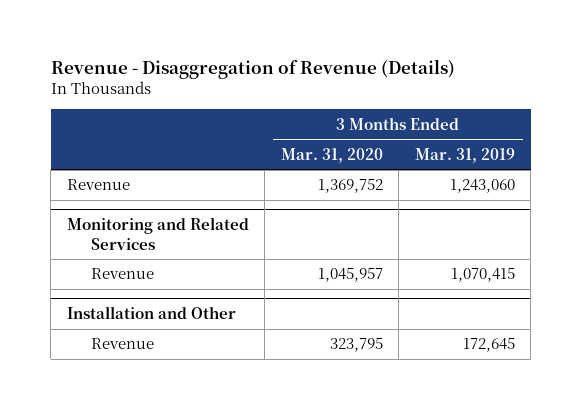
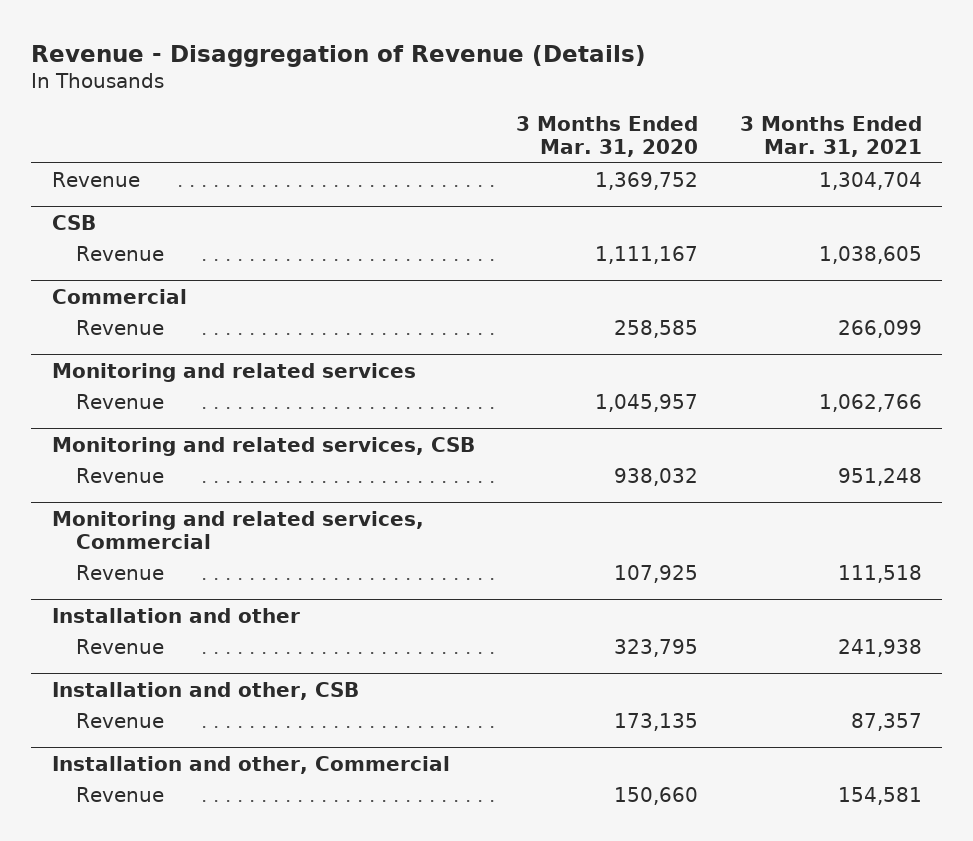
- | 3 Months Ended Mar. 31, 2020 | 3 Months Ended Mar. 31, 2019
+ | 3 Months Ended Mar. 31, 2020 | 3 Months Ended Mar. 31, 2021
- Monitoring and Related Services
+ CSB
+ Revenue | 1,111,167 | 1,038,605
+ Commercial
+ Revenue | 258,585 | 266,099
+ Monitoring and related services
- Installation and Other
+ Monitoring and related services, CSB
+ Revenue | 938,032 | 951,248
+ Monitoring and related services, Commercial
+ Revenue | 107,925 | 111,518
+ Installation and other
+ Installation and other, CSB
+ Revenue | 173,135 | 87,357
+ Installation and other, Commercial
+ Revenue | 150,660 | 154,581

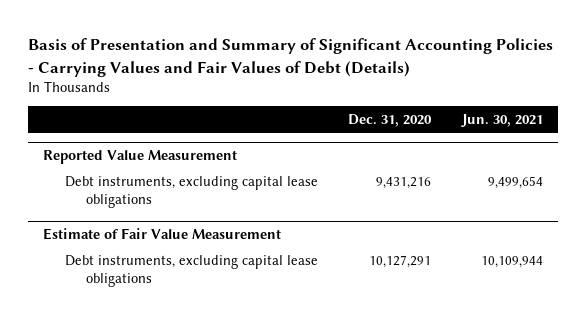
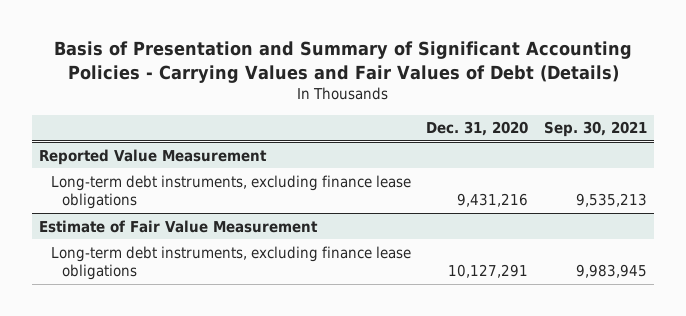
- | Dec. 31, 2020 | Jun. 30, 2021
+ | Dec. 31, 2020 | Sep. 30, 2021
@ Reported Value Measurement
- Debt instruments, excluding capital lease obligations | 9,431,216 | 9,499,654
+ Long-term debt instruments, excluding finance lease obligations | 9,431,216 | 9,535,213
@ Estimate of Fair Value Measurement
- Debt instruments, excluding capital lease obligations | 10,127,291 | 10,109,944
+ Long-term debt instruments, excluding finance lease obligations | 10,127,291 | 9,983,945

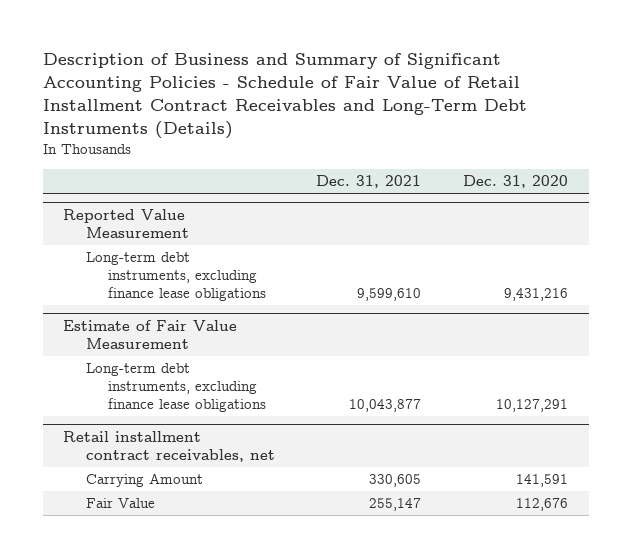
- Basis of Presentation and Summary of Significant Accounting Policies - Carrying Values and Fair Values of Debt (Details)
+ Description of Business and Summary of Significant Accounting Policies - Schedule of Fair Value of Retail Installment Contract Receivables and Long-Term Debt Instruments (Details)
- | Dec. 31, 2020 | Sep. 30, 2021
+ | Dec. 31, 2021 | Dec. 31, 2020
+ Retail installment contract receivables, net
+ Carrying Amount | 330,605 | 141,591
+ Fair Value | 255,147 | 112,676

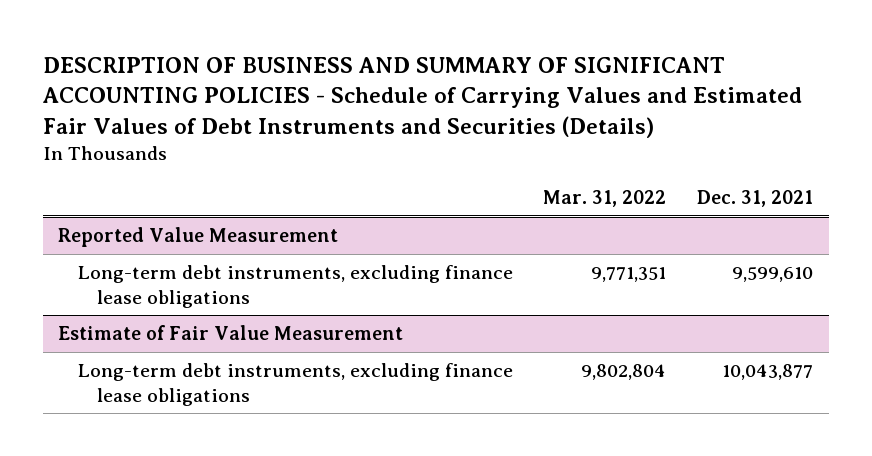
- Description of Business and Summary of Significant Accounting Policies - Schedule of Fair Value of Retail Installment Contract Receivables and Long-Term Debt Instruments (Details)
+ DESCRIPTION OF BUSINESS AND SUMMARY OF SIGNIFICANT ACCOUNTING POLICIES - Schedule of Carrying Values and Estimated Fair Values of Debt Instruments and Securities (Details)
- | Dec. 31, 2021 | Dec. 31, 2020
+ | Mar. 31, 2022 | Dec. 31, 2021
- Retail installment contract receivables, net
- Carrying Amount | 330,605 | 141,591
- Fair Value | 255,147 | 112,676

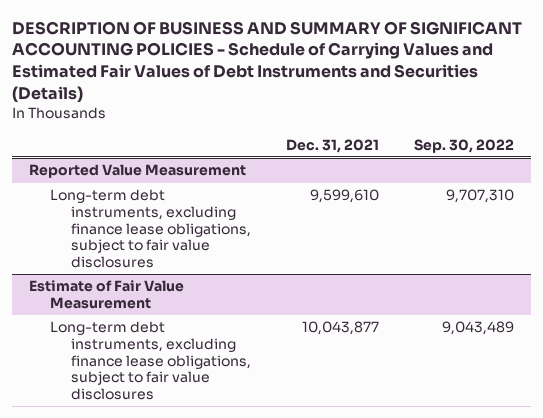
- | Mar. 31, 2022 | Dec. 31, 2021
+ | Dec. 31, 2021 | Sep. 30, 2022
@ Reported Value Measurement
- Long-term debt instruments, excluding finance lease obligations | 9,771,351 | 9,599,610
+ Long-term debt instruments, excluding finance lease obligations, subject to fair value disclosures | 9,599,610 | 9,707,310
@ Estimate of Fair Value Measurement
- Long-term debt instruments, excluding finance lease obligations | 9,802,804 | 10,043,877
+ Long-term debt instruments, excluding finance lease obligations, subject to fair value disclosures | 10,043,877 | 9,043,489

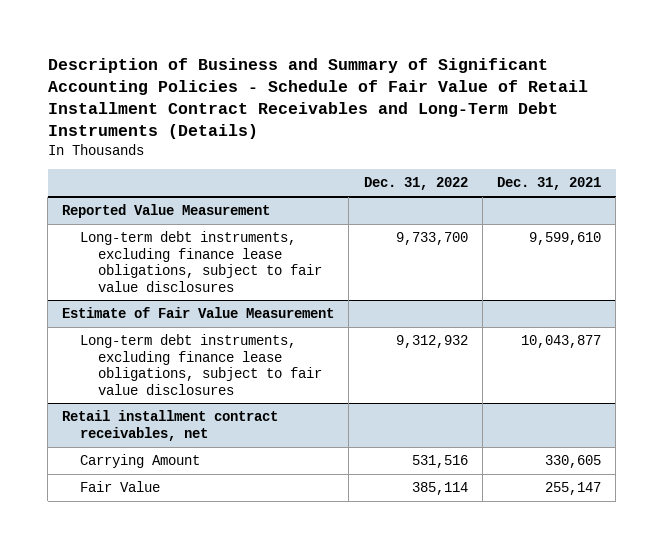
- DESCRIPTION OF BUSINESS AND SUMMARY OF SIGNIFICANT ACCOUNTING POLICIES - Schedule of Carrying Values and Estimated Fair Values of Debt Instruments and Securities (Details)
+ Description of Business and Summary of Significant Accounting Policies - Schedule of Fair Value of Retail Installment Contract Receivables and Long-Term Debt Instruments (Details)
- | Dec. 31, 2021 | Sep. 30, 2022
+ | Dec. 31, 2022 | Dec. 31, 2021
+ Retail installment contract receivables, net
+ Carrying Amount | 531,516 | 330,605
+ Fair Value | 385,114 | 255,147

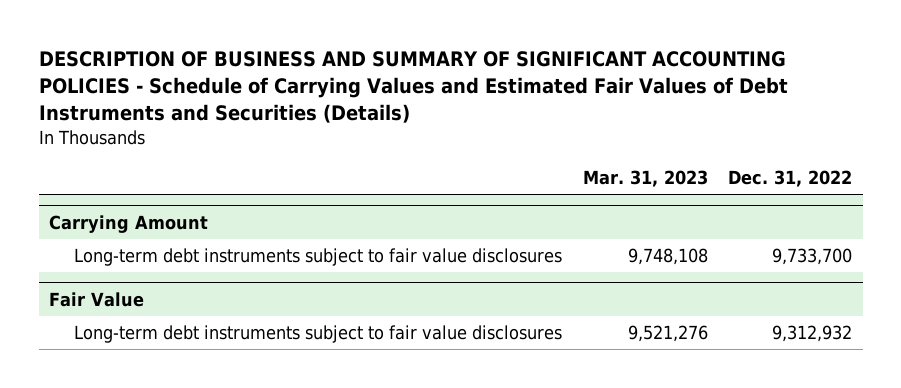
- Description of Business and Summary of Significant Accounting Policies - Schedule of Fair Value of Retail Installment Contract Receivables and Long-Term Debt Instruments (Details)
+ DESCRIPTION OF BUSINESS AND SUMMARY OF SIGNIFICANT ACCOUNTING POLICIES - Schedule of Carrying Values and Estimated Fair Values of Debt Instruments and Securities (Details)
- | Dec. 31, 2022 | Dec. 31, 2021
+ | Mar. 31, 2023 | Dec. 31, 2022
- Reported Value Measurement
- Long-term debt instruments, excluding finance lease obligations, subject to fair value disclosures | 9,733,700 | 9,599,610
- Estimate of Fair Value Measurement
- Long-term debt instruments, excluding finance lease obligations, subject to fair value disclosures | 9,312,932 | 10,043,877
- Retail installment contract receivables, net
- Carrying Amount | 531,516 | 330,605
- Fair Value | 385,114 | 255,147
+ Carrying Amount
+ Long-term debt instruments subject to fair value disclosures | 9,748,108 | 9,733,700
+ Fair Value
+ Long-term debt instruments subject to fair value disclosures | 9,521,276 | 9,312,932

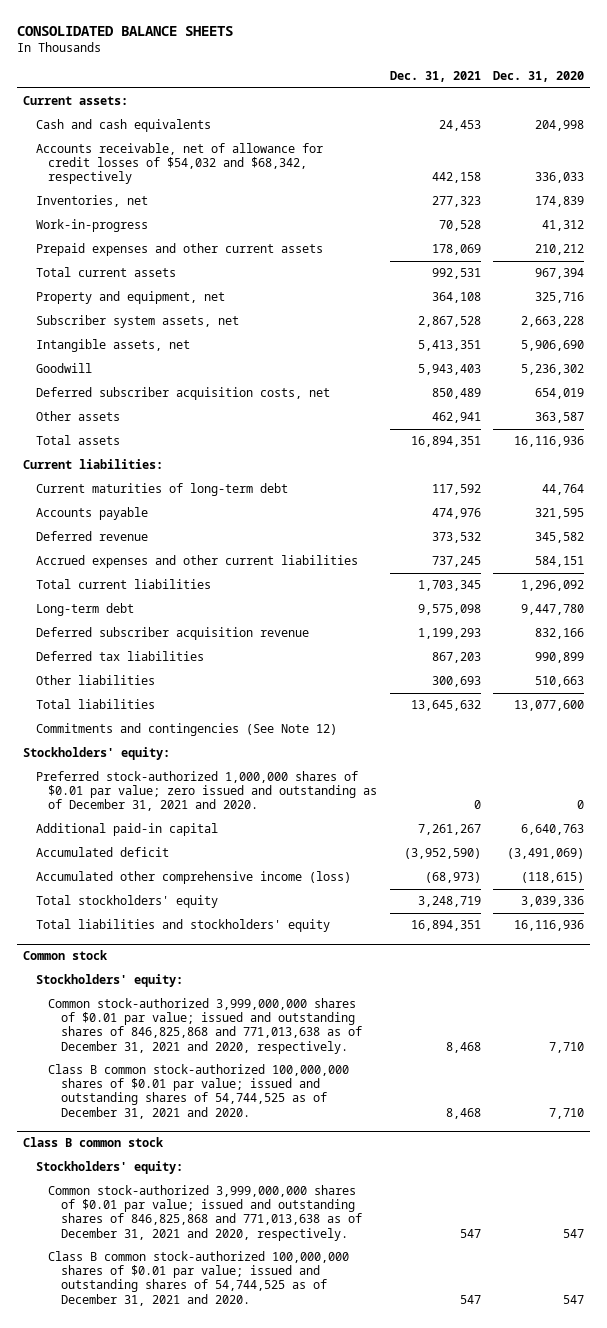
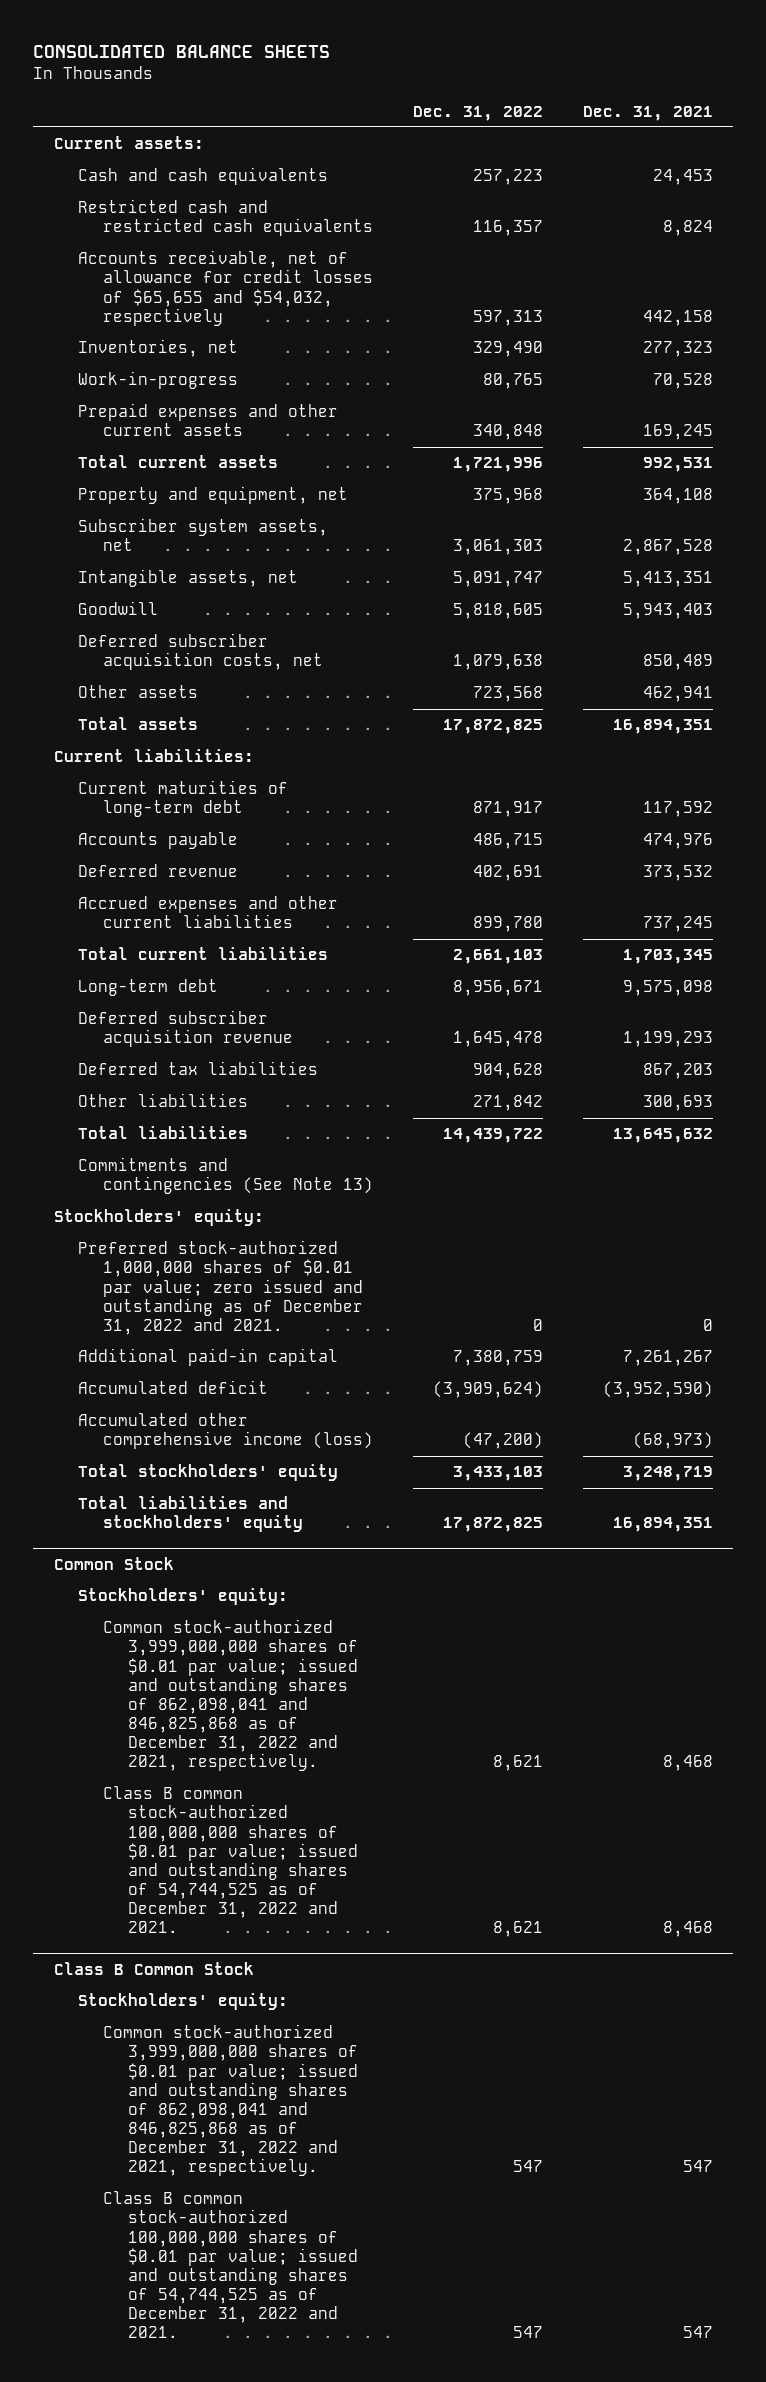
- | Dec. 31, 2021 | Dec. 31, 2020
+ | Dec. 31, 2022 | Dec. 31, 2021
- Accounts receivable, net of allowance for credit losses of $54,032 and $68,342, respectively | 442,158 | 336,033
+ Restricted cash and restricted cash equivalents | 116,357 | 8,824
+ Accounts receivable, net of allowance for credit losses of $65,655 and $54,032, respectively | 597,313 | 442,158
- Prepaid expenses and other current assets | 178,069 | 210,212
+ Prepaid expenses and other current assets | 340,848 | 169,245
- Commitments and contingencies (See Note 12)
+ Commitments and contingencies (See Note 13)
- Preferred stock-authorized 1,000,000 shares of $0.01 par value; zero issued and outstanding as of December 31, 2021 and 2020. | 0 | 0
+ Preferred stock-authorized 1,000,000 shares of $0.01 par value; zero issued and outstanding as of December 31, 2022 and 2021. | 0 | 0
- Common stock
+ Common Stock
- Common stock-authorized 3,999,000,000 shares of $0.01 par value; issued and outstanding shares of 846,825,868 and 771,013,638 as of December 31, 2021 and 2020, respectively. | 8,468 | 7,710
- Class B common stock-authorized 100,000,000 shares of $0.01 par value; issued and outstanding shares of 54,744,525 as of December 31, 2021 and 2020. | 8,468 | 7,710
- Class B common stock
+ Common stock-authorized 3,999,000,000 shares of $0.01 par value; issued and outstanding shares of 862,098,041 and 846,825,868 as of December 31, 2022 and 2021, respectively. | 8,621 | 8,468
+ Class B common stock-authorized 100,000,000 shares of $0.01 par value; issued and outstanding shares of 54,744,525 as of December 31, 2022 and 2021. | 8,621 | 8,468
+ Class B Common Stock
- Common stock-authorized 3,999,000,000 shares of $0.01 par value; issued and outstanding shares of 846,825,868 and 771,013,638 as of December 31, 2021 and 2020, respectively. | 547 | 547
- Class B common stock-authorized 100,000,000 shares of $0.01 par value; issued and outstanding shares of 54,744,525 as of December 31, 2021 and 2020. | 547 | 547
+ Common stock-authorized 3,999,000,000 shares of $0.01 par value; issued and outstanding shares of 862,098,041 and 846,825,868 as of December 31, 2022 and 2021, respectively. | 547 | 547
+ Class B common stock-authorized 100,000,000 shares of $0.01 par value; issued and outstanding shares of 54,744,525 as of December 31, 2022 and 2021. | 547 | 547

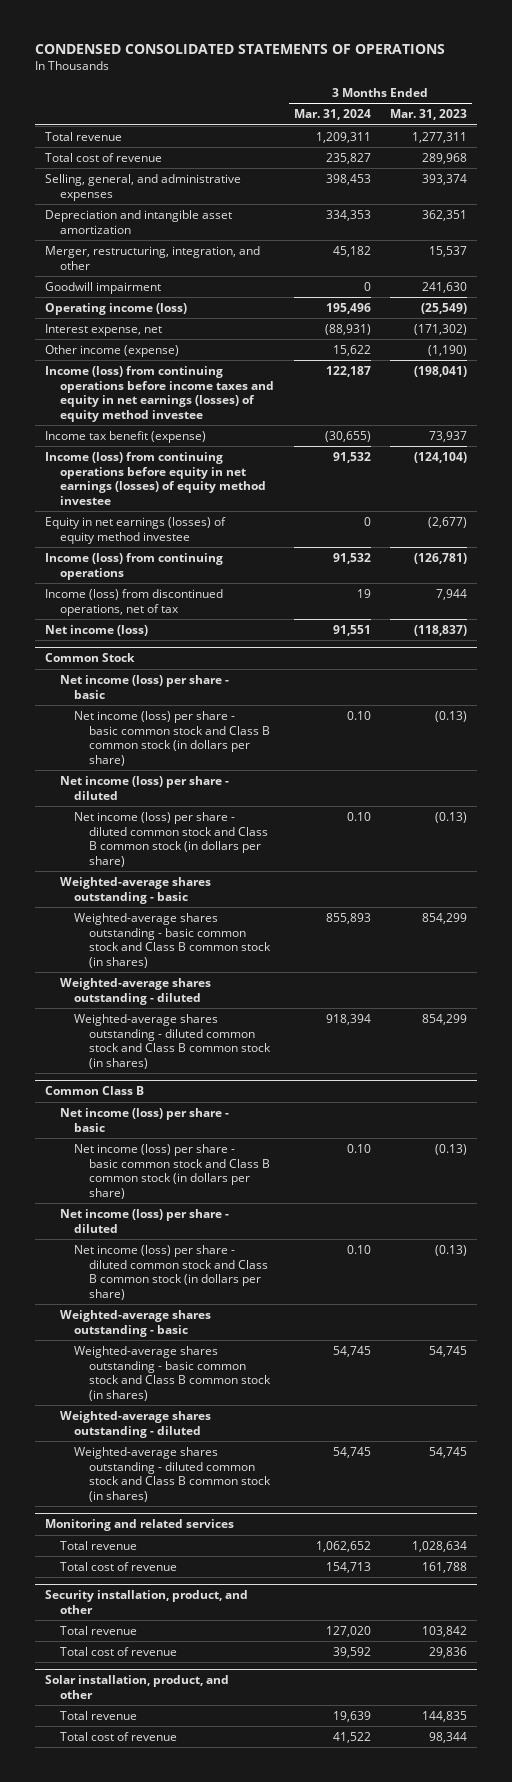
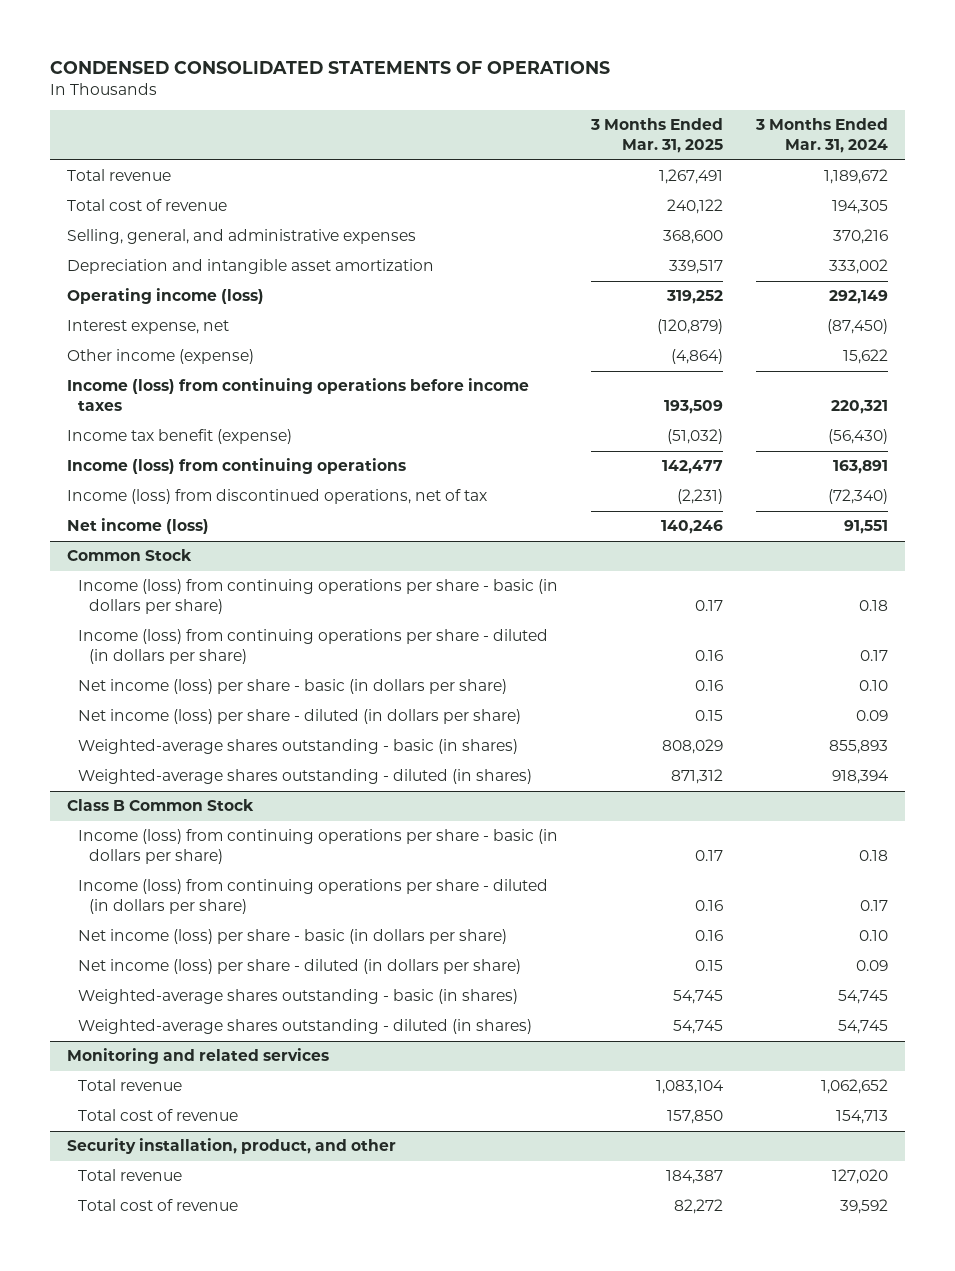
- | 3 Months Ended Mar. 31, 2024 | 3 Months Ended Mar. 31, 2023
+ | 3 Months Ended Mar. 31, 2025 | 3 Months Ended Mar. 31, 2024
- Total revenue | 1,209,311 | 1,277,311
- Total cost of revenue | 235,827 | 289,968
- Selling, general, and administrative expenses | 398,453 | 393,374
- Depreciation and intangible asset amortization | 334,353 | 362,351
- Merger, restructuring, integration, and other | 45,182 | 15,537
- Goodwill impairment | 0 | 241,630
- Operating income (loss) | 195,496 | (25,549)
- Interest expense, net | (88,931) | (171,302)
+ Total revenue | 1,267,491 | 1,189,672
+ Total cost of revenue | 240,122 | 194,305
+ Selling, general, and administrative expenses | 368,600 | 370,216
+ Depreciation and intangible asset amortization | 339,517 | 333,002
+ Operating income (loss) | 319,252 | 292,149
+ Interest expense, net | (120,879) | (87,450)
- Income (loss) from continuing operations before income taxes and equity in net earnings (losses) of equity method investee | 122,187 | (198,041)
- Income tax benefit (expense) | (30,655) | 73,937
- Income (loss) from continuing operations before equity in net earnings (losses) of equity method investee | 91,532 | (124,104)
- Equity in net earnings (losses) of equity method investee | 0 | (2,677)
- Income (loss) from continuing operations | 91,532 | (126,781)
- Income (loss) from discontinued operations, net of tax | 19 | 7,944
+ Income (loss) from continuing operations before income taxes | 193,509 | 220,321
+ Income tax benefit (expense) | (51,032) | (56,430)
+ Income (loss) from continuing operations | 142,477 | 163,891
+ Income (loss) from discontinued operations, net of tax | (2,231) | (72,340)
@ Common Stock
- Net income (loss) per share - basic
- Net income (loss) per share - basic common stock and Class B common stock (in dollars per share) | 0.10 | (0.13)
- Net income (loss) per share - diluted
- Net income (loss) per share - diluted common stock and Class B common stock (in dollars per share) | 0.10 | (0.13)
- Weighted-average shares outstanding - basic
- Weighted-average shares outstanding - basic common stock and Class B common stock (in shares) | 855,893 | 854,299
- Weighted-average shares outstanding - diluted
- Weighted-average shares outstanding - diluted common stock and Class B common stock (in shares) | 918,394 | 854,299
- Common Class B
- Net income (loss) per share - basic
- Net income (loss) per share - basic common stock and Class B common stock (in dollars per share) | 0.10 | (0.13)
- Net income (loss) per share - diluted
- Net income (loss) per share - diluted common stock and Class B common stock (in dollars per share) | 0.10 | (0.13)
- Weighted-average shares outstanding - basic
- Weighted-average shares outstanding - basic common stock and Class B common stock (in shares) | 54,745 | 54,745
- Weighted-average shares outstanding - diluted
- Weighted-average shares outstanding - diluted common stock and Class B common stock (in shares) | 54,745 | 54,745
@ Common Stock
+ Income (loss) from continuing operations per share - basic (in dollars per share) | 0.17 | 0.18
+ Income (loss) from continuing operations per share - diluted (in dollars per share) | 0.16 | 0.17
+ Net income (loss) per share - basic (in dollars per share) | 0.16 | 0.10
+ Net income (loss) per share - diluted (in dollars per share) | 0.15 | 0.09
+ Weighted-average shares outstanding - basic (in shares) | 808,029 | 855,893
+ Weighted-average shares outstanding - diluted (in shares) | 871,312 | 918,394
+ Class B Common Stock
+ Income (loss) from continuing operations per share - basic (in dollars per share) | 0.17 | 0.18
+ Income (loss) from continuing operations per share - diluted (in dollars per share) | 0.16 | 0.17
+ Net income (loss) per share - basic (in dollars per share) | 0.16 | 0.10
+ Net income (loss) per share - diluted (in dollars per share) | 0.15 | 0.09
+ Weighted-average shares outstanding - basic (in shares) | 54,745 | 54,745
+ Weighted-average shares outstanding - diluted (in shares) | 54,745 | 54,745
- Solar installation, product, and other
- Total revenue | 19,639 | 144,835
- Total cost of revenue | 41,522 | 98,344

